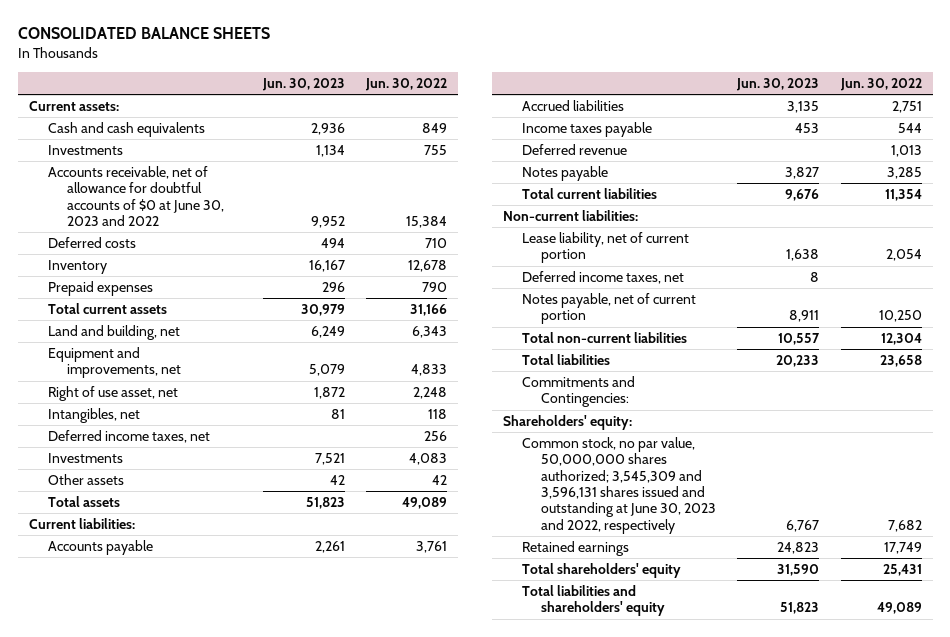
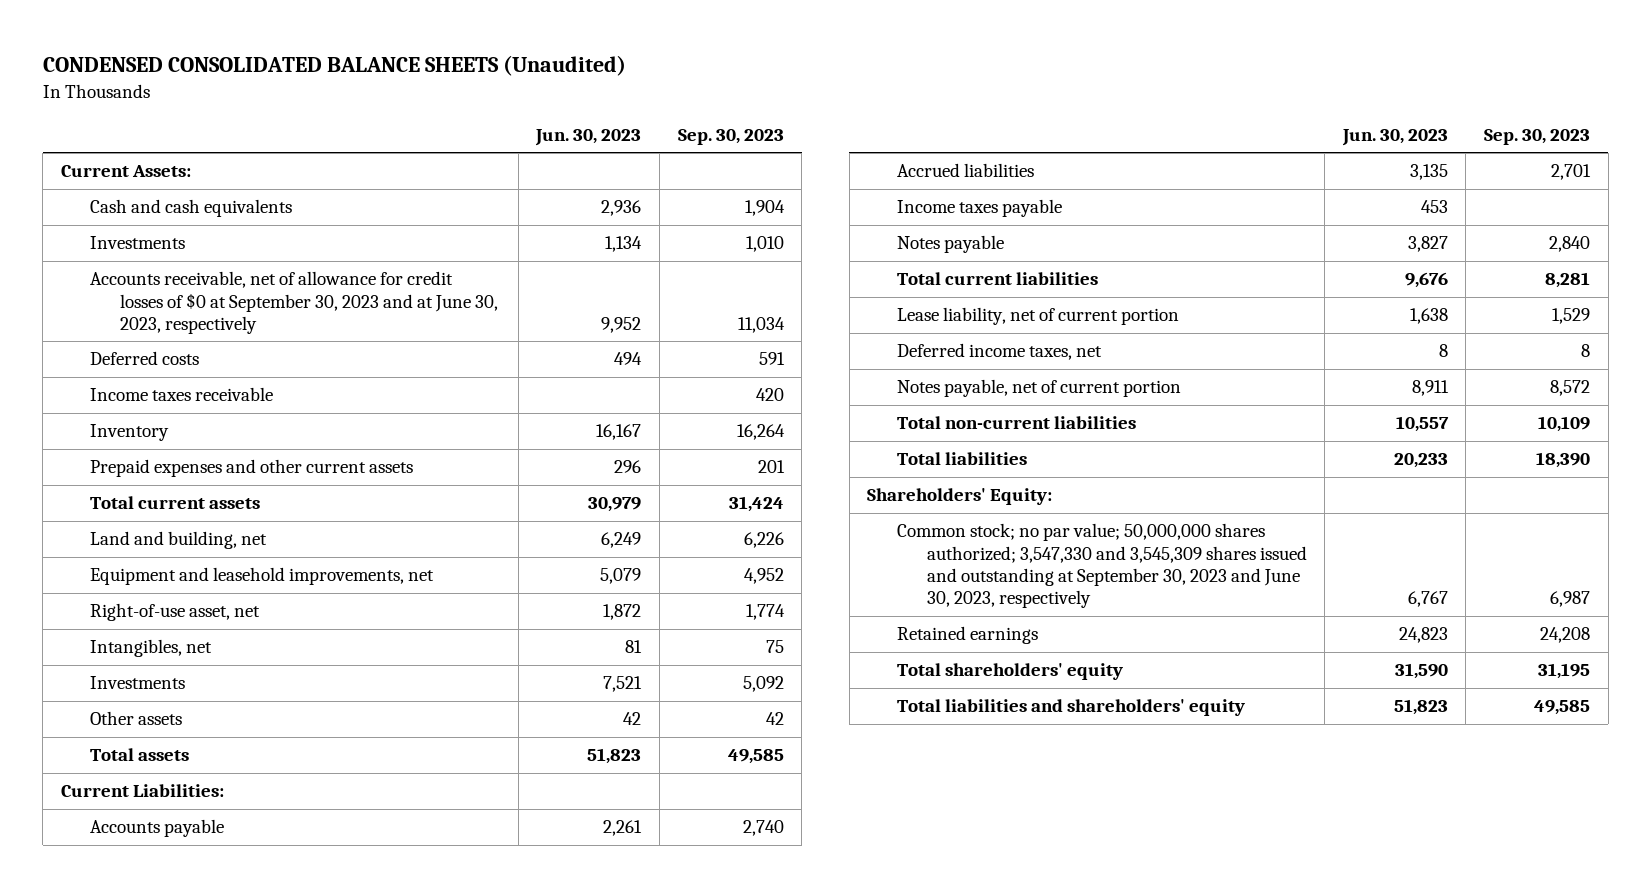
- CONSOLIDATED BALANCE SHEETS
+ CONDENSED CONSOLIDATED BALANCE SHEETS (Unaudited)
- | Jun. 30, 2023 | Jun. 30, 2022
+ | Jun. 30, 2023 | Sep. 30, 2023
- Current assets:
+ Current Assets:
- Accounts receivable, net of allowance for doubtful accounts of $0 at June 30, 2023 and 2022 | 9,952 | 15,384
+ Accounts receivable, net of allowance for credit losses of $0 at September 30, 2023 and at June 30, 2023, respectively | 9,952 | 11,034
+ Income taxes receivable | | 420
- Prepaid expenses | 296 | 790
+ Prepaid expenses and other current assets | 296 | 201
- Equipment and improvements, net | 5,079 | 4,833
- Right of use asset, net | 1,872 | 2,248
+ Equipment and leasehold improvements, net | 5,079 | 4,952
+ Right-of-use asset, net | 1,872 | 1,774
- Deferred income taxes, net | | 256
- Current liabilities:
+ Current Liabilities:
- Deferred revenue | | 1,013
- Non-current liabilities:
- Commitments and Contingencies:
- Shareholders' equity:
- Common stock, no par value, 50,000,000 shares authorized; 3,545,309 and 3,596,131 shares issued and outstanding at June 30, 2023 and 2022, respectively | 6,767 | 7,682
+ Shareholders' Equity:
+ Common stock; no par value; 50,000,000 shares authorized; 3,547,330 and 3,545,309 shares issued and outstanding at September 30, 2023 and June 30, 2023, respectively | 6,767 | 6,987

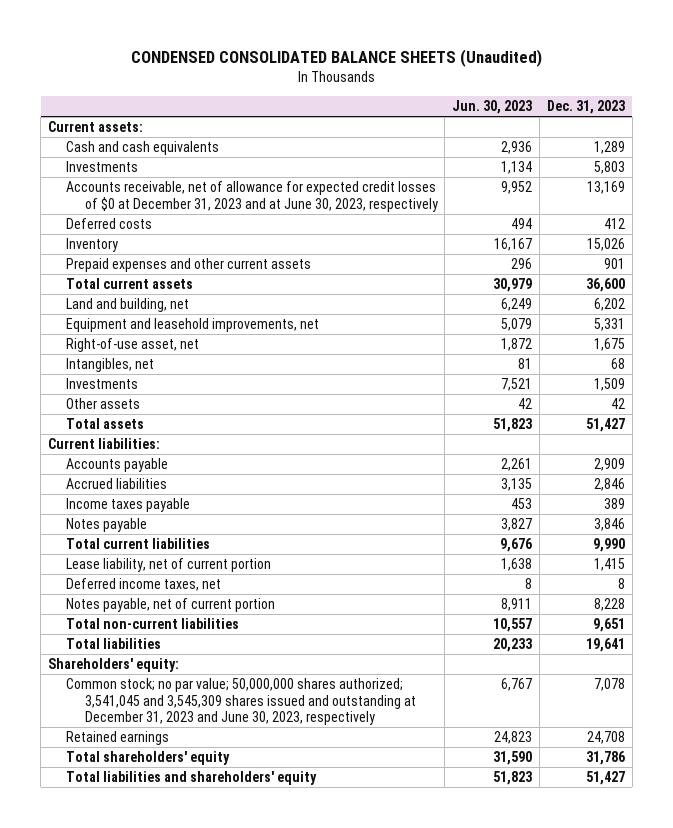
- | Jun. 30, 2023 | Sep. 30, 2023
+ | Jun. 30, 2023 | Dec. 31, 2023
- Current Assets:
+ Current assets:
- Accounts receivable, net of allowance for credit losses of $0 at September 30, 2023 and at June 30, 2023, respectively | 9,952 | 11,034
+ Accounts receivable, net of allowance for expected credit losses of $0 at December 31, 2023 and at June 30, 2023, respectively | 9,952 | 13,169
- Income taxes receivable | | 420
- Current Liabilities:
+ Current liabilities:
- Shareholders' Equity:
- Common stock; no par value; 50,000,000 shares authorized; 3,547,330 and 3,545,309 shares issued and outstanding at September 30, 2023 and June 30, 2023, respectively | 6,767 | 6,987
+ Shareholders' equity:
+ Common stock; no par value; 50,000,000 shares authorized; 3,541,045 and 3,545,309 shares issued and outstanding at December 31, 2023 and June 30, 2023, respectively | 6,767 | 7,078

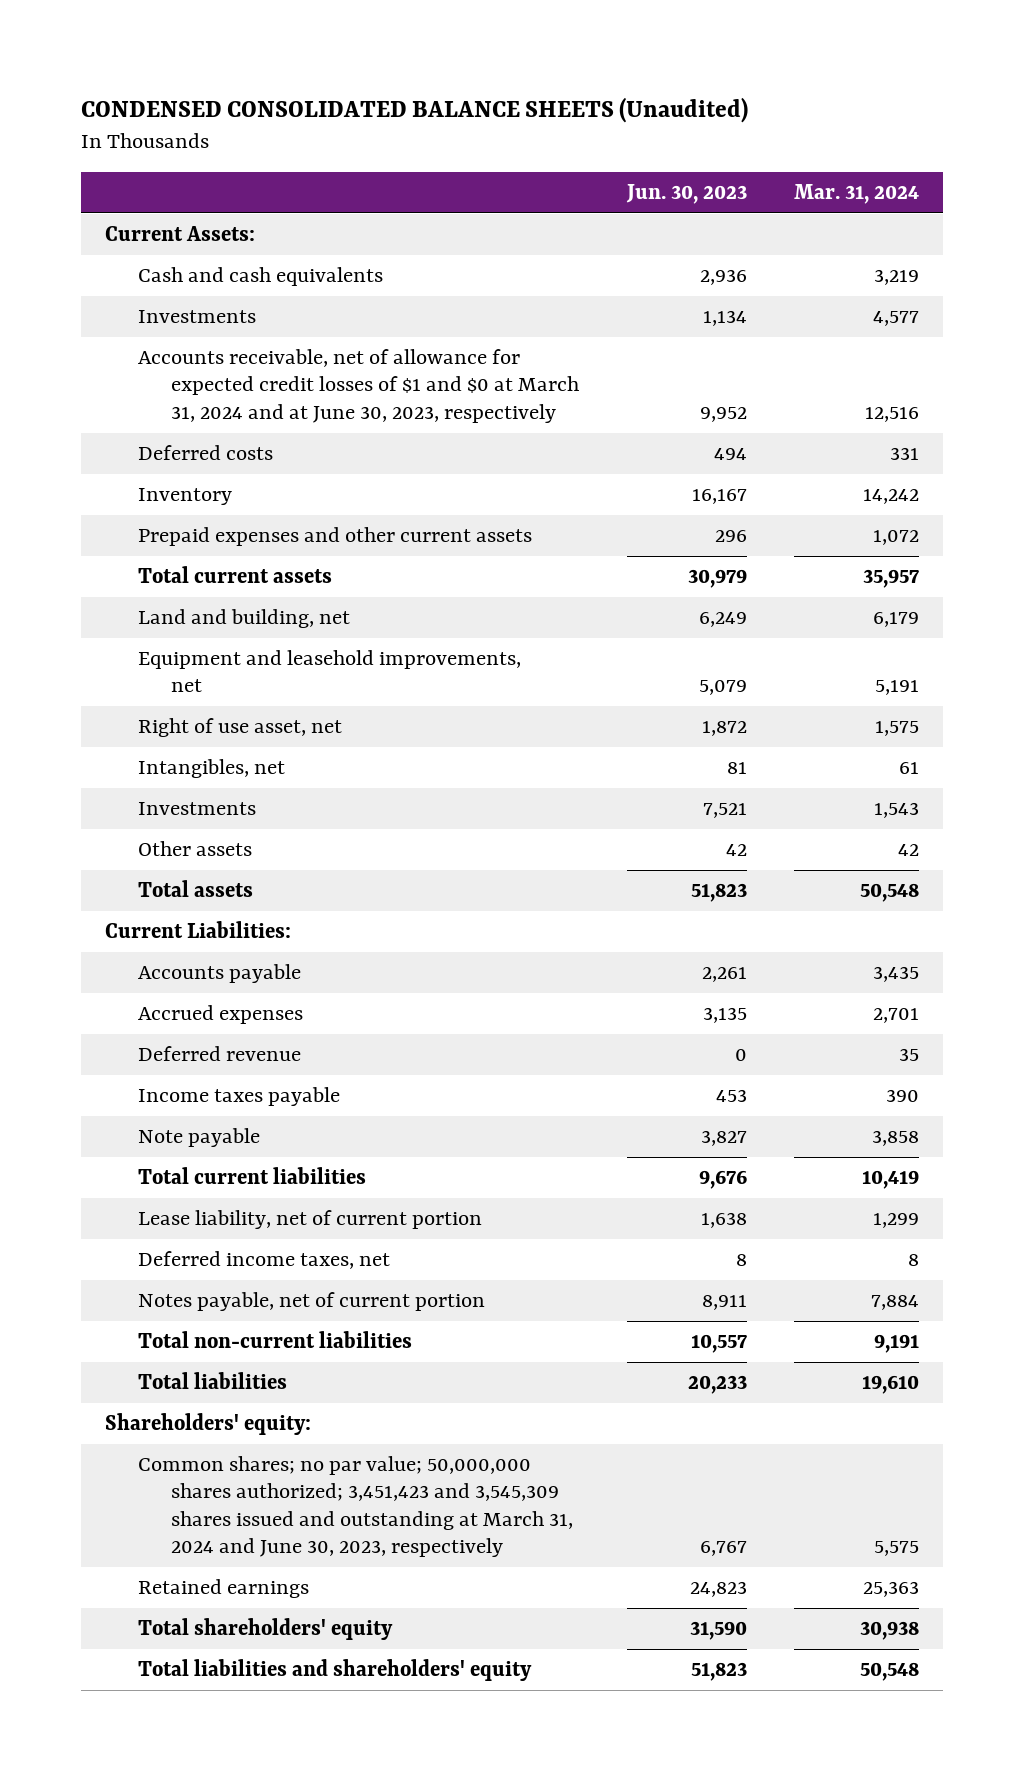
- | Jun. 30, 2023 | Dec. 31, 2023
+ | Jun. 30, 2023 | Mar. 31, 2024
- Current assets:
+ Current Assets:
- Accounts receivable, net of allowance for expected credit losses of $0 at December 31, 2023 and at June 30, 2023, respectively | 9,952 | 13,169
+ Accounts receivable, net of allowance for expected credit losses of $1 and $0 at March 31, 2024 and at June 30, 2023, respectively | 9,952 | 12,516
- Right-of-use asset, net | 1,872 | 1,675
+ Right of use asset, net | 1,872 | 1,575
- Current liabilities:
+ Current Liabilities:
- Accrued liabilities | 3,135 | 2,846
+ Accrued expenses | 3,135 | 2,701
+ Deferred revenue | 0 | 35
- Notes payable | 3,827 | 3,846
+ Note payable | 3,827 | 3,858
- Common stock; no par value; 50,000,000 shares authorized; 3,541,045 and 3,545,309 shares issued and outstanding at December 31, 2023 and June 30, 2023, respectively | 6,767 | 7,078
+ Common shares; no par value; 50,000,000 shares authorized; 3,451,423 and 3,545,309 shares issued and outstanding at March 31, 2024 and June 30, 2023, respectively | 6,767 | 5,575

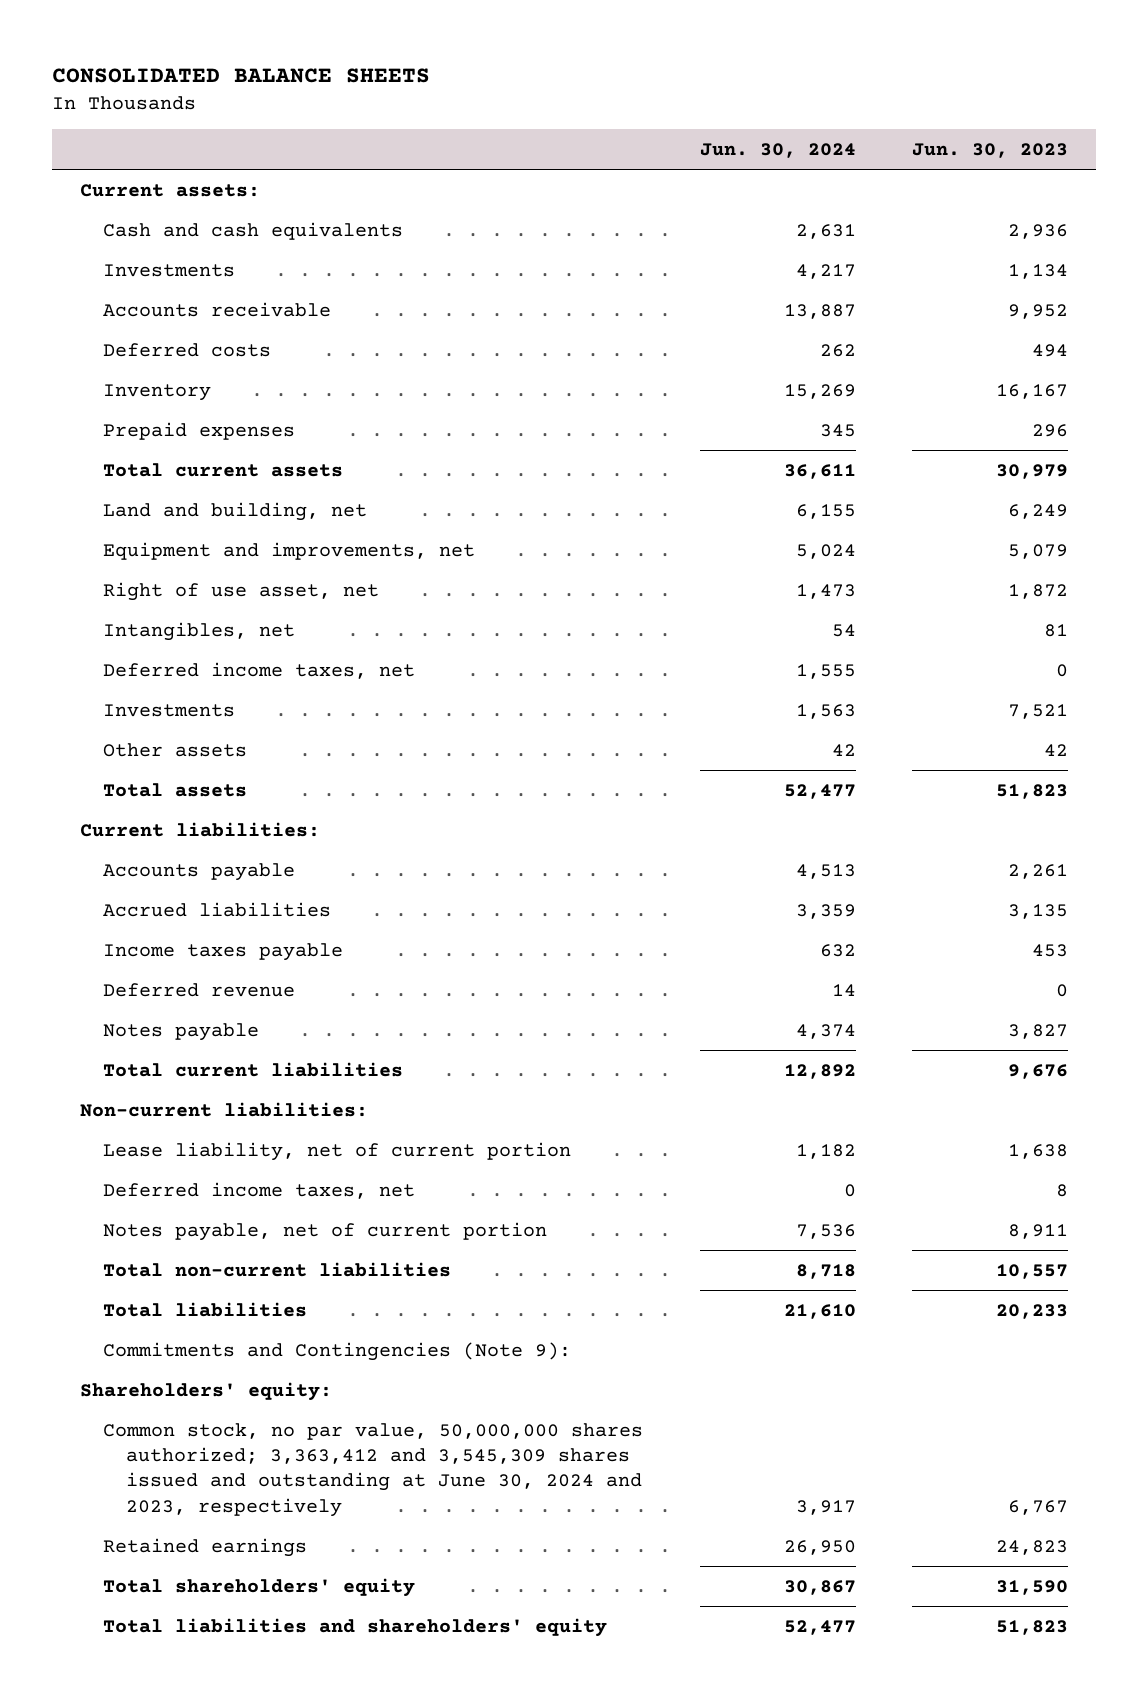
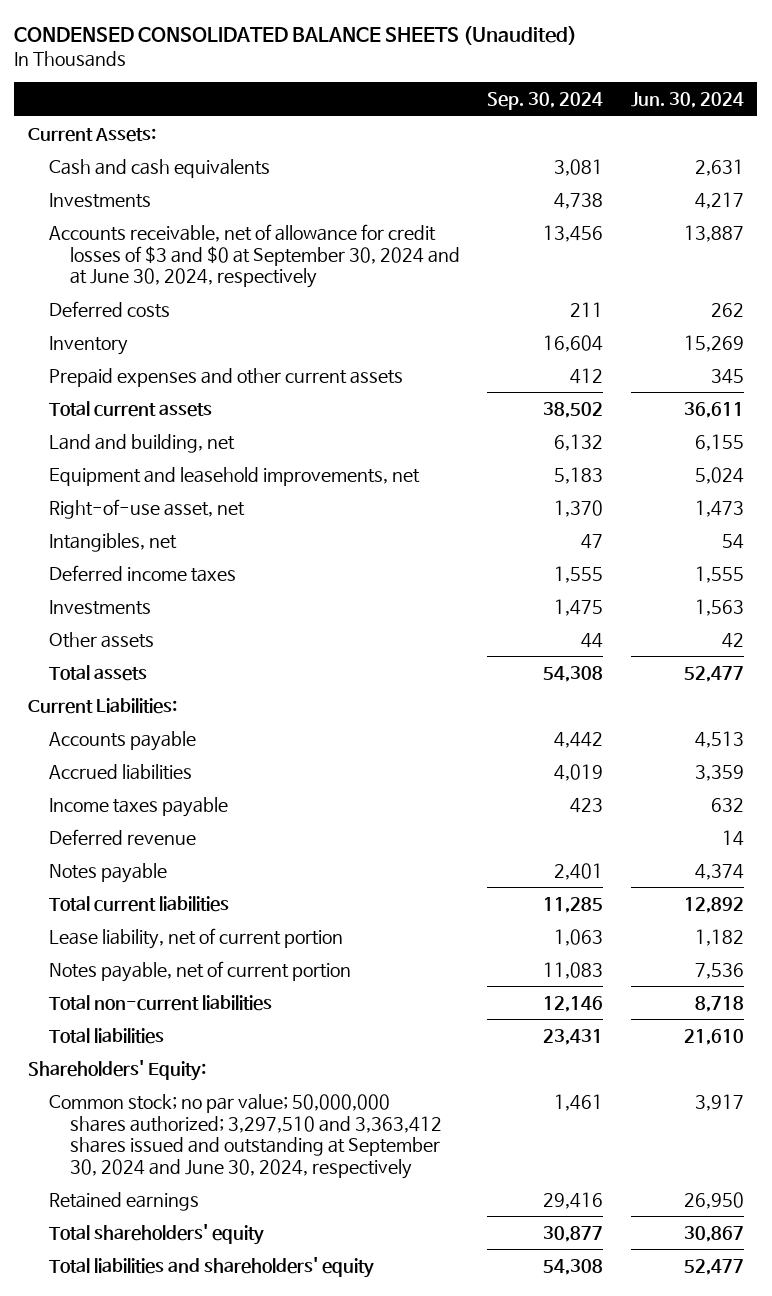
- CONSOLIDATED BALANCE SHEETS
+ CONDENSED CONSOLIDATED BALANCE SHEETS (Unaudited)
- | Jun. 30, 2024 | Jun. 30, 2023
+ | Sep. 30, 2024 | Jun. 30, 2024
- Current assets:
+ Current Assets:
- Accounts receivable | 13,887 | 9,952
+ Accounts receivable, net of allowance for credit losses of $3 and $0 at September 30, 2024 and at June 30, 2024, respectively | 13,456 | 13,887
- Prepaid expenses | 345 | 296
+ Prepaid expenses and other current assets | 412 | 345
- Equipment and improvements, net | 5,024 | 5,079
- Right of use asset, net | 1,473 | 1,872
+ Equipment and leasehold improvements, net | 5,183 | 5,024
+ Right-of-use asset, net | 1,370 | 1,473
- Deferred income taxes, net | 1,555 | 0
+ Deferred income taxes | 1,555 | 1,555
- Current liabilities:
+ Current Liabilities:
- Non-current liabilities:
- Deferred income taxes, net | 0 | 8
- Commitments and Contingencies (Note 9):
- Shareholders' equity:
- Common stock, no par value, 50,000,000 shares authorized; 3,363,412 and 3,545,309 shares issued and outstanding at June 30, 2024 and 2023, respectively | 3,917 | 6,767
+ Shareholders' Equity:
+ Common stock; no par value; 50,000,000 shares authorized; 3,297,510 and 3,363,412 shares issued and outstanding at September 30, 2024 and June 30, 2024, respectively | 1,461 | 3,917

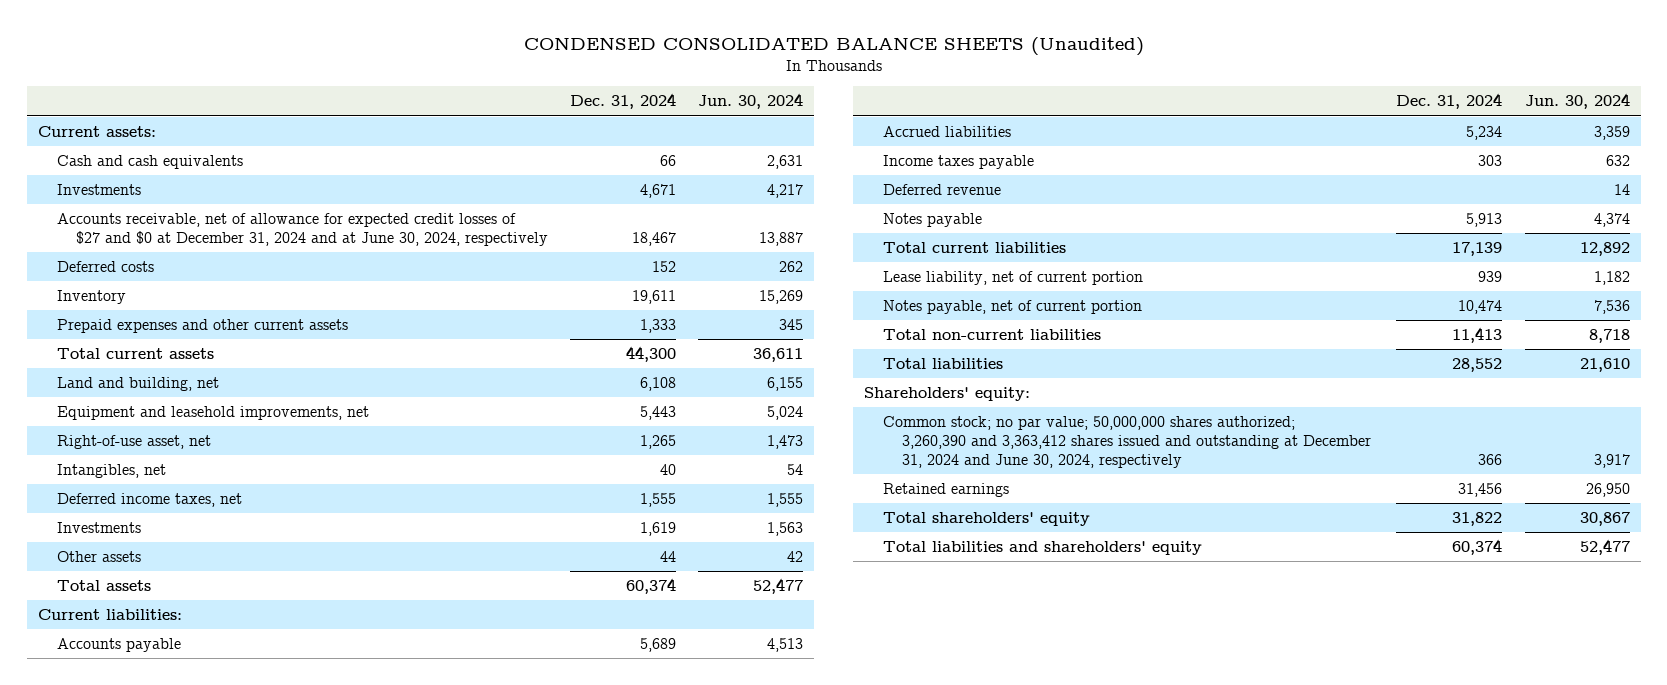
- | Sep. 30, 2024 | Jun. 30, 2024
+ | Dec. 31, 2024 | Jun. 30, 2024
- Current Assets:
+ Current assets:
- Accounts receivable, net of allowance for credit losses of $3 and $0 at September 30, 2024 and at June 30, 2024, respectively | 13,456 | 13,887
+ Accounts receivable, net of allowance for expected credit losses of $27 and $0 at December 31, 2024 and at June 30, 2024, respectively | 18,467 | 13,887
- Deferred income taxes | 1,555 | 1,555
+ Deferred income taxes, net | 1,555 | 1,555
- Current Liabilities:
+ Current liabilities:
- Shareholders' Equity:
- Common stock; no par value; 50,000,000 shares authorized; 3,297,510 and 3,363,412 shares issued and outstanding at September 30, 2024 and June 30, 2024, respectively | 1,461 | 3,917
+ Shareholders' equity:
+ Common stock; no par value; 50,000,000 shares authorized; 3,260,390 and 3,363,412 shares issued and outstanding at December 31, 2024 and June 30, 2024, respectively | 366 | 3,917

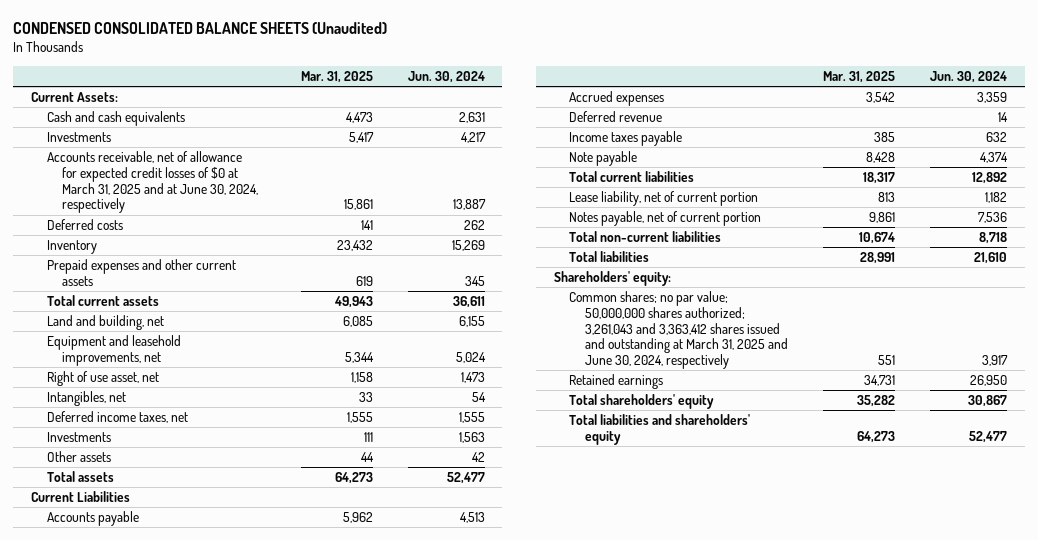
- | Dec. 31, 2024 | Jun. 30, 2024
+ | Mar. 31, 2025 | Jun. 30, 2024
- Current assets:
+ Current Assets:
- Accounts receivable, net of allowance for expected credit losses of $27 and $0 at December 31, 2024 and at June 30, 2024, respectively | 18,467 | 13,887
+ Accounts receivable, net of allowance for expected credit losses of $0 at March 31, 2025 and at June 30, 2024, respectively | 15,861 | 13,887
- Right-of-use asset, net | 1,265 | 1,473
+ Right of use asset, net | 1,158 | 1,473
- Current liabilities:
+ Current Liabilities
- Accrued liabilities | 5,234 | 3,359
+ Accrued expenses | 3,542 | 3,359
- Notes payable | 5,913 | 4,374
moved down: Income taxes payable | 385 | 632
+ Note payable | 8,428 | 4,374
- Common stock; no par value; 50,000,000 shares authorized; 3,260,390 and 3,363,412 shares issued and outstanding at December 31, 2024 and June 30, 2024, respectively | 366 | 3,917
+ Common shares; no par value; 50,000,000 shares authorized; 3,261,043 and 3,363,412 shares issued and outstanding at March 31, 2025 and June 30, 2024, respectively | 551 | 3,917

